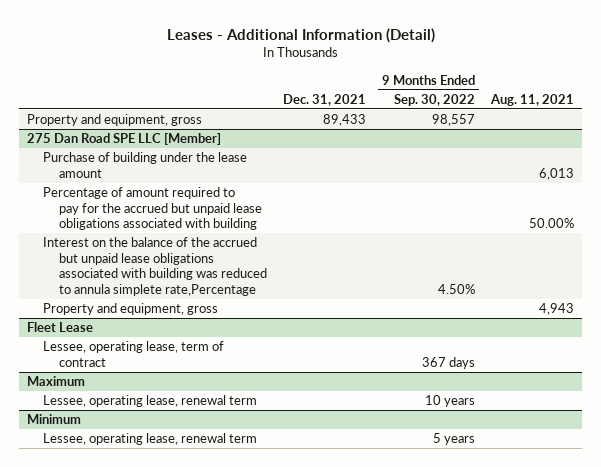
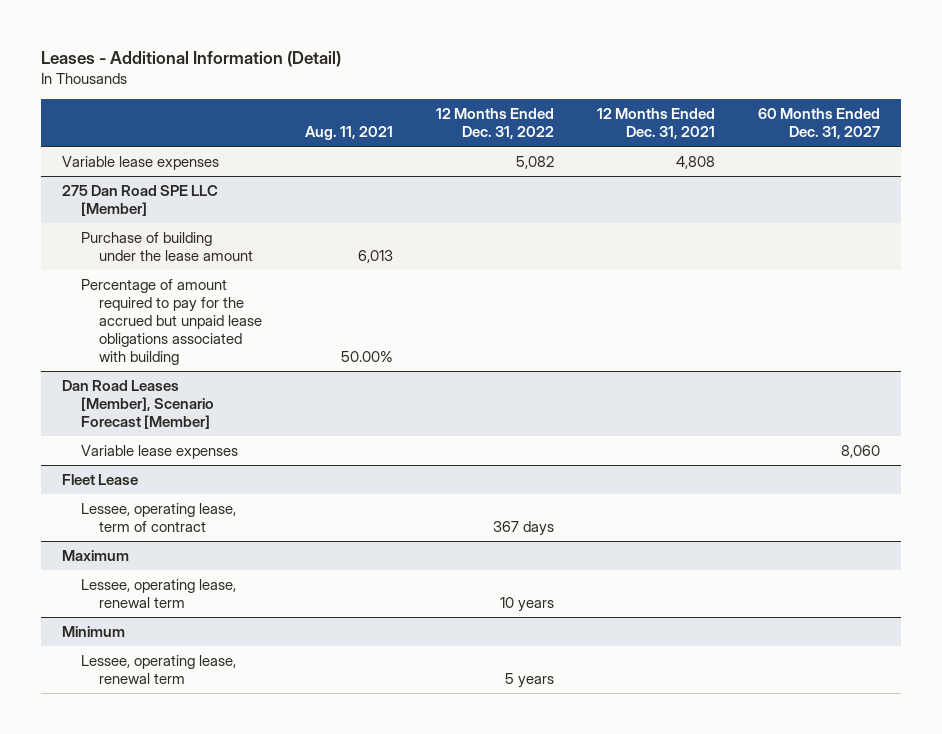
- | Dec. 31, 2021 | 9 Months Ended Sep. 30, 2022 | Aug. 11, 2021
+ | Aug. 11, 2021 | 12 Months Ended Dec. 31, 2022 | 12 Months Ended Dec. 31, 2021 | 60 Months Ended Dec. 31, 2027
- Property and equipment, gross | 89,433 | 98,557 |
+ Variable lease expenses | | 5,082 | 4,808 |
@ 275 Dan Road SPE LLC [Member]
- Interest on the balance of the accrued but unpaid lease obligations associated with building was reduced to annula simplete rate,Percentage | | 4.50% |
- Property and equipment, gross | | | 4,943
+ Dan Road Leases [Member], Scenario Forecast [Member]
+ Variable lease expenses | | | | 8,060

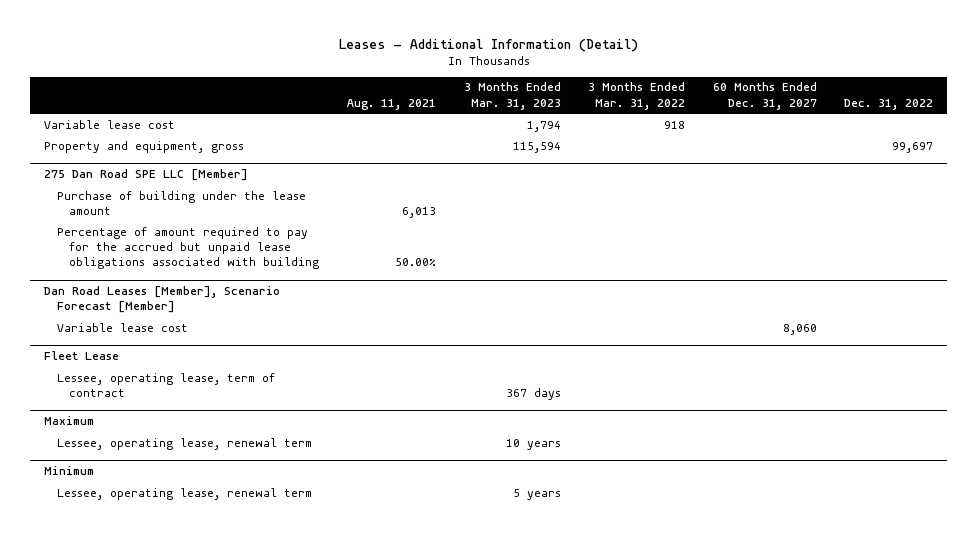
- | Aug. 11, 2021 | 12 Months Ended Dec. 31, 2022 | 12 Months Ended Dec. 31, 2021 | 60 Months Ended Dec. 31, 2027
+ | Aug. 11, 2021 | 3 Months Ended Mar. 31, 2023 | 3 Months Ended Mar. 31, 2022 | 60 Months Ended Dec. 31, 2027 | Dec. 31, 2022
- Variable lease expenses | | 5,082 | 4,808 |
+ Variable lease cost | | 1,794 | 918 | |
+ Property and equipment, gross | | 115,594 | | | 99,697
@ Dan Road Leases [Member], Scenario Forecast [Member]
- Variable lease expenses | | | | 8,060
+ Variable lease cost | | | | 8,060 |

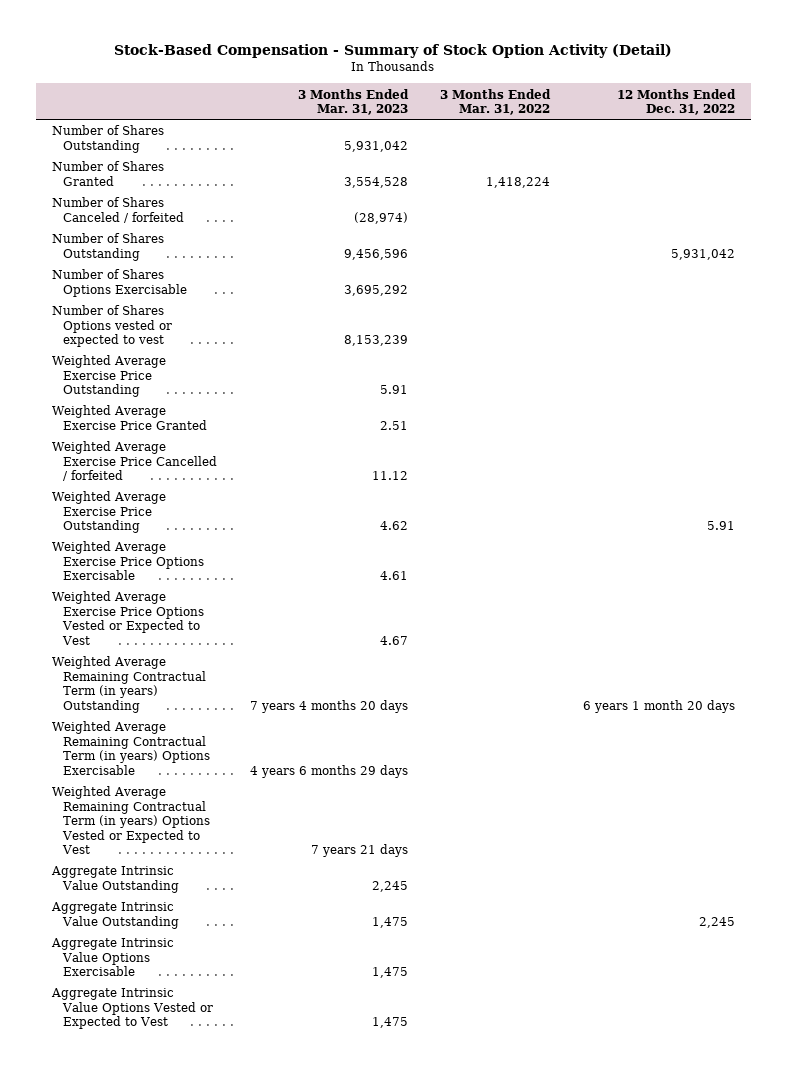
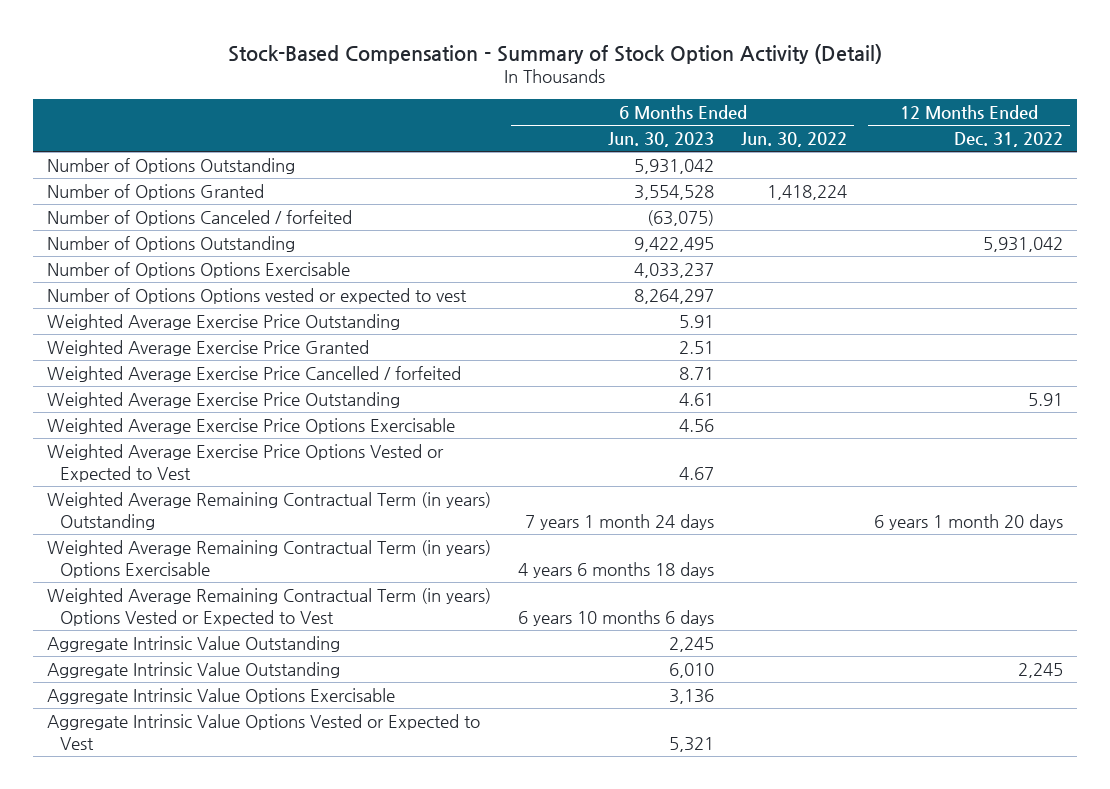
- | 3 Months Ended Mar. 31, 2023 | 3 Months Ended Mar. 31, 2022 | 12 Months Ended Dec. 31, 2022
+ | 6 Months Ended Jun. 30, 2023 | 6 Months Ended Jun. 30, 2022 | 12 Months Ended Dec. 31, 2022
- Number of Shares Outstanding | 5,931,042 | |
- Number of Shares Granted | 3,554,528 | 1,418,224 |
- Number of Shares Canceled / forfeited | (28,974) | |
- Number of Shares Outstanding | 9,456,596 | | 5,931,042
- Number of Shares Options Exercisable | 3,695,292 | |
- Number of Shares Options vested or expected to vest | 8,153,239 | |
+ Number of Options Outstanding | 5,931,042 | |
+ Number of Options Granted | 3,554,528 | 1,418,224 |
+ Number of Options Canceled / forfeited | (63,075) | |
+ Number of Options Outstanding | 9,422,495 | | 5,931,042
+ Number of Options Options Exercisable | 4,033,237 | |
+ Number of Options Options vested or expected to vest | 8,264,297 | |

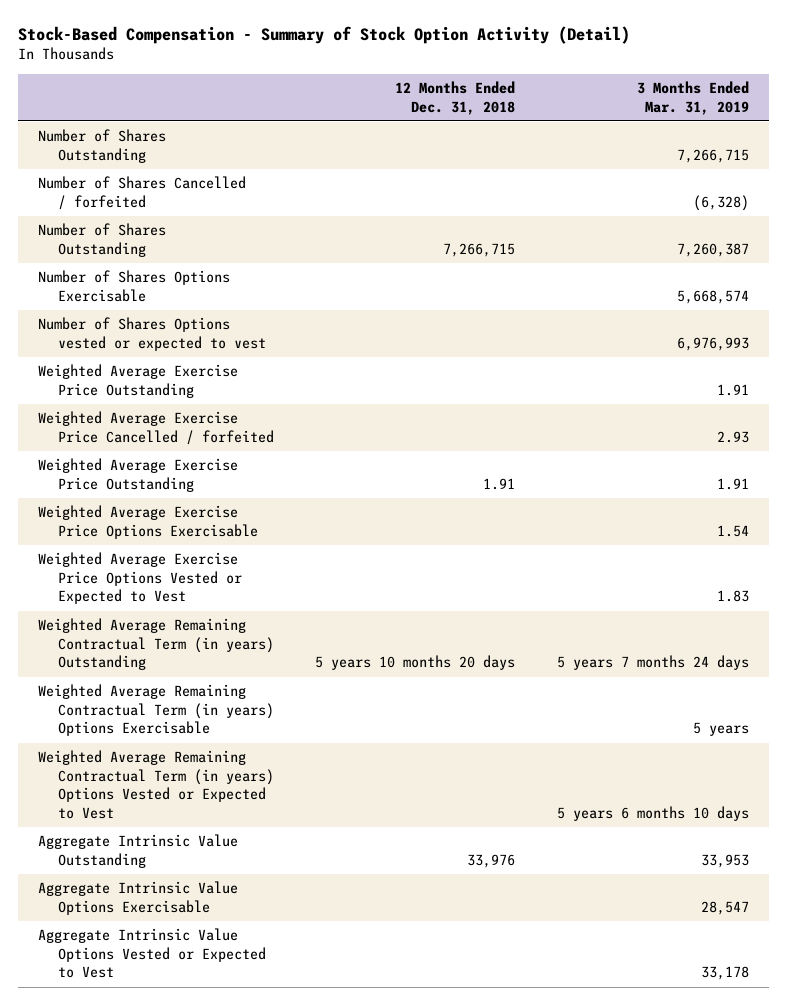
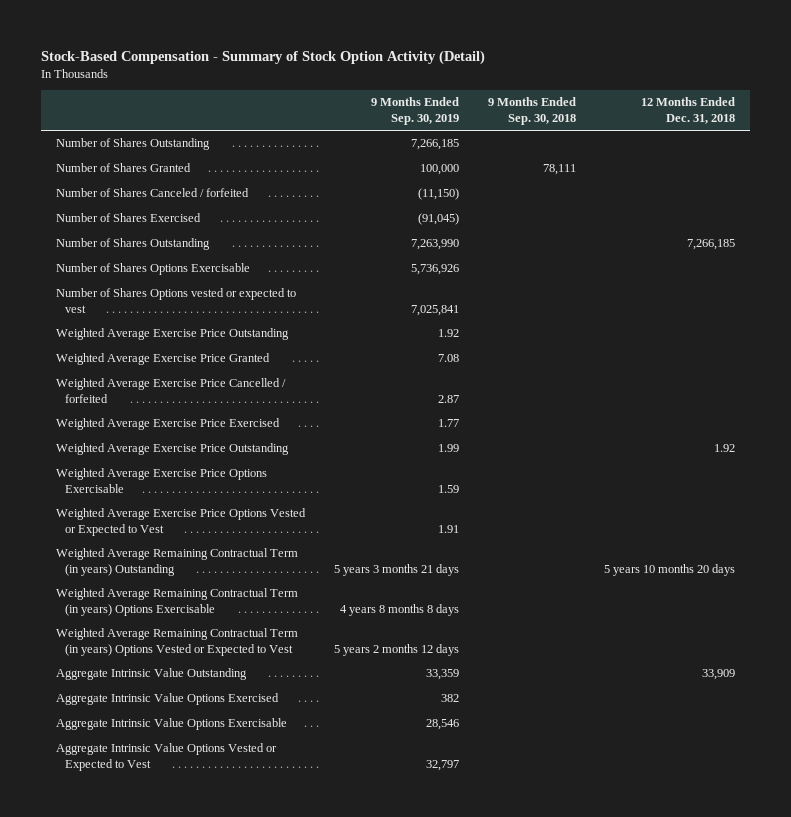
- | 12 Months Ended Dec. 31, 2018 | 3 Months Ended Mar. 31, 2019
+ | 9 Months Ended Sep. 30, 2019 | 9 Months Ended Sep. 30, 2018 | 12 Months Ended Dec. 31, 2018
- Number of Shares Cancelled / forfeited | | (6,328)
- Number of Shares Outstanding | 7,266,715 | 7,260,387
+ Number of Shares Granted | 100,000 | 78,111 |
+ Number of Shares Canceled / forfeited | (11,150) | |
+ Number of Shares Exercised | (91,045) | |
+ Number of Shares Outstanding | 7,263,990 | | 7,266,185
+ Weighted Average Exercise Price Granted | 7.08 | |
- Weighted Average Exercise Price Outstanding | 1.91 | 1.91
+ Weighted Average Exercise Price Exercised | 1.77 | |
+ Weighted Average Exercise Price Outstanding | 1.99 | | 1.92
- Aggregate Intrinsic Value Outstanding | 33,976 | 33,953
+ Aggregate Intrinsic Value Outstanding | 33,359 | | 33,909
+ Aggregate Intrinsic Value Options Exercised | 382 | |

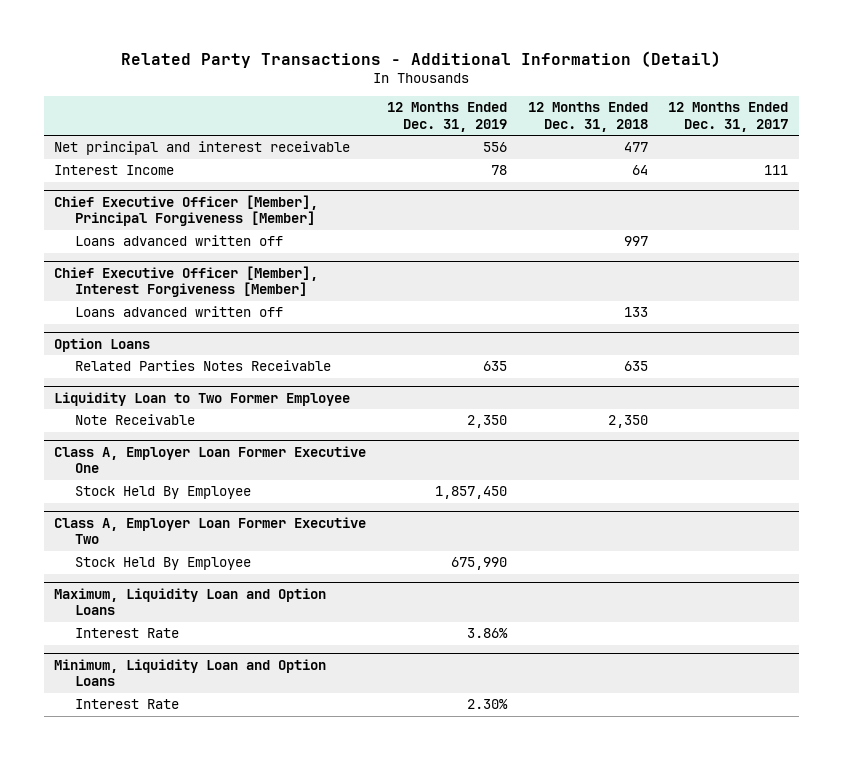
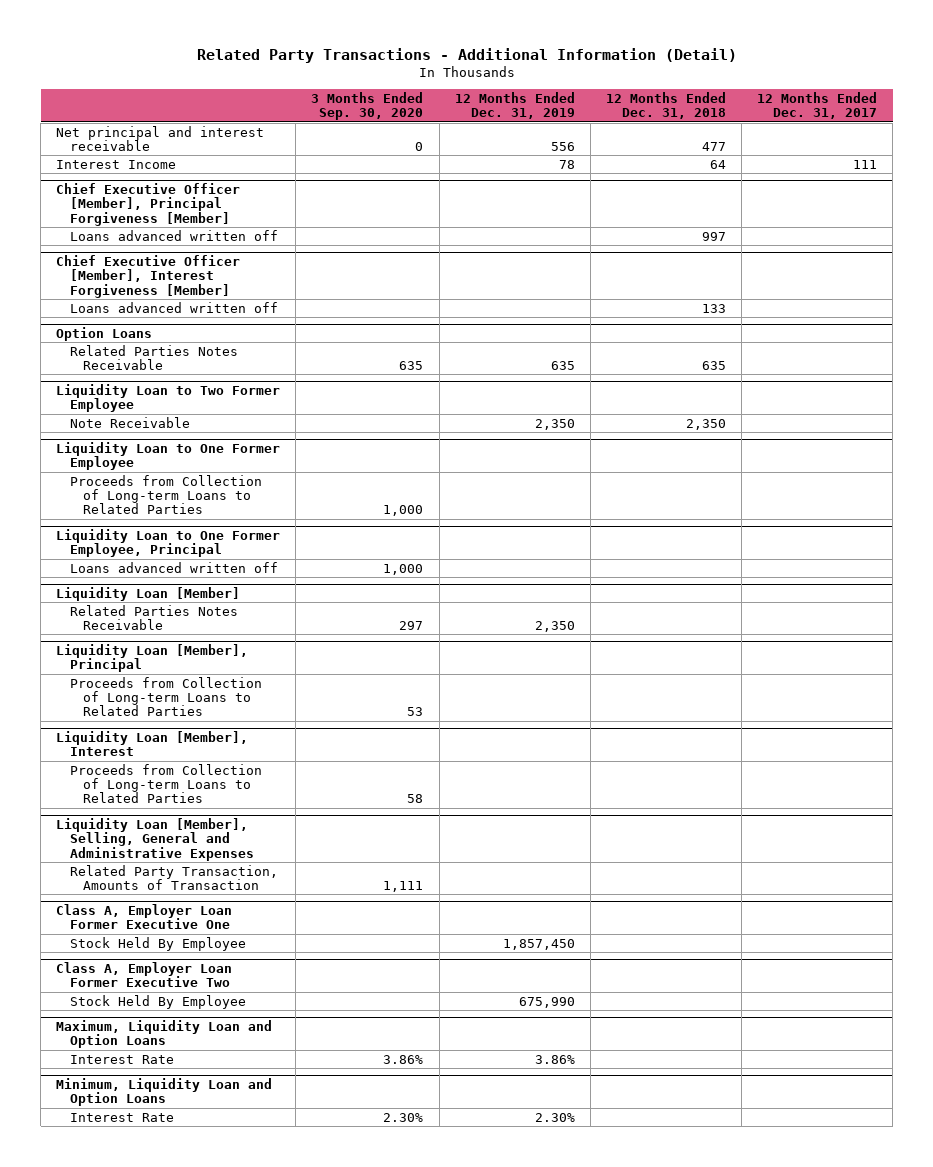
- | 12 Months Ended Dec. 31, 2019 | 12 Months Ended Dec. 31, 2018 | 12 Months Ended Dec. 31, 2017
+ | 3 Months Ended Sep. 30, 2020 | 12 Months Ended Dec. 31, 2019 | 12 Months Ended Dec. 31, 2018 | 12 Months Ended Dec. 31, 2017
+ Liquidity Loan to One Former Employee
+ Proceeds from Collection of Long-term Loans to Related Parties | 1,000 | | |
+ Liquidity Loan to One Former Employee, Principal
+ Loans advanced written off | 1,000 | | |
+ Liquidity Loan [Member]
+ Related Parties Notes Receivable | 297 | 2,350 | |
+ Liquidity Loan [Member], Principal
+ Proceeds from Collection of Long-term Loans to Related Parties | 53 | | |
+ Liquidity Loan [Member], Interest
+ Proceeds from Collection of Long-term Loans to Related Parties | 58 | | |
+ Liquidity Loan [Member], Selling, General and Administrative Expenses
+ Related Party Transaction, Amounts of Transaction | 1,111 | | |

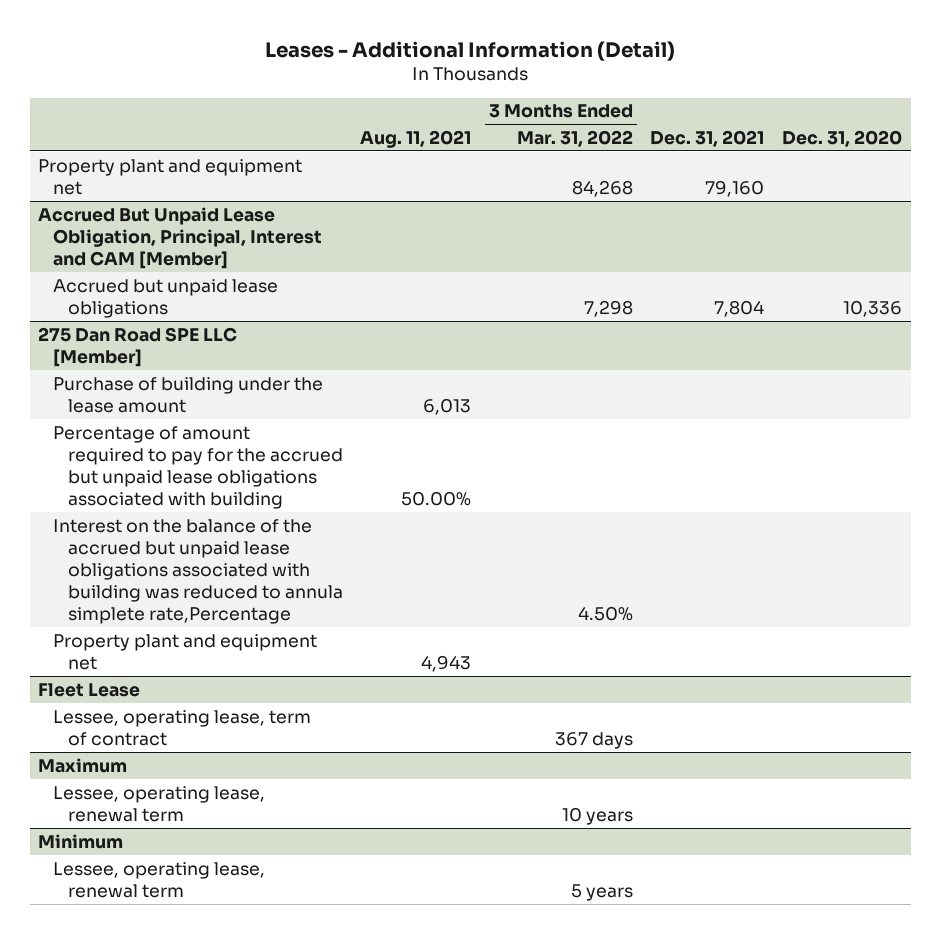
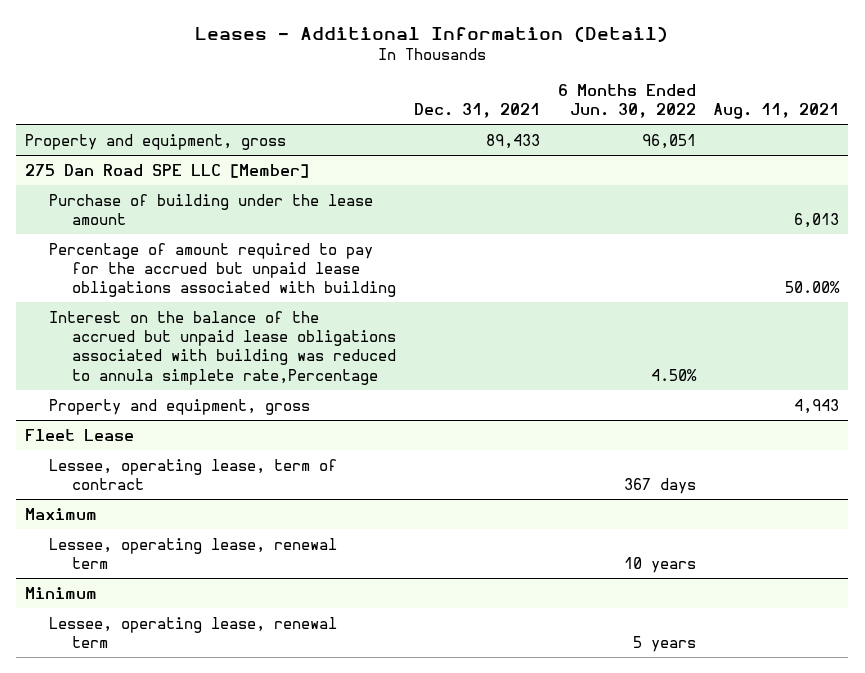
- | Aug. 11, 2021 | 3 Months Ended Mar. 31, 2022 | Dec. 31, 2021 | Dec. 31, 2020
+ | Dec. 31, 2021 | 6 Months Ended Jun. 30, 2022 | Aug. 11, 2021
- Property plant and equipment net | | 84,268 | 79,160 |
- Accrued But Unpaid Lease Obligation, Principal, Interest and CAM [Member]
- Accrued but unpaid lease obligations | | 7,298 | 7,804 | 10,336
+ Property and equipment, gross | 89,433 | 96,051 |
@ 275 Dan Road SPE LLC [Member]
- Property plant and equipment net | 4,943 | | |
+ Property and equipment, gross | | | 4,943

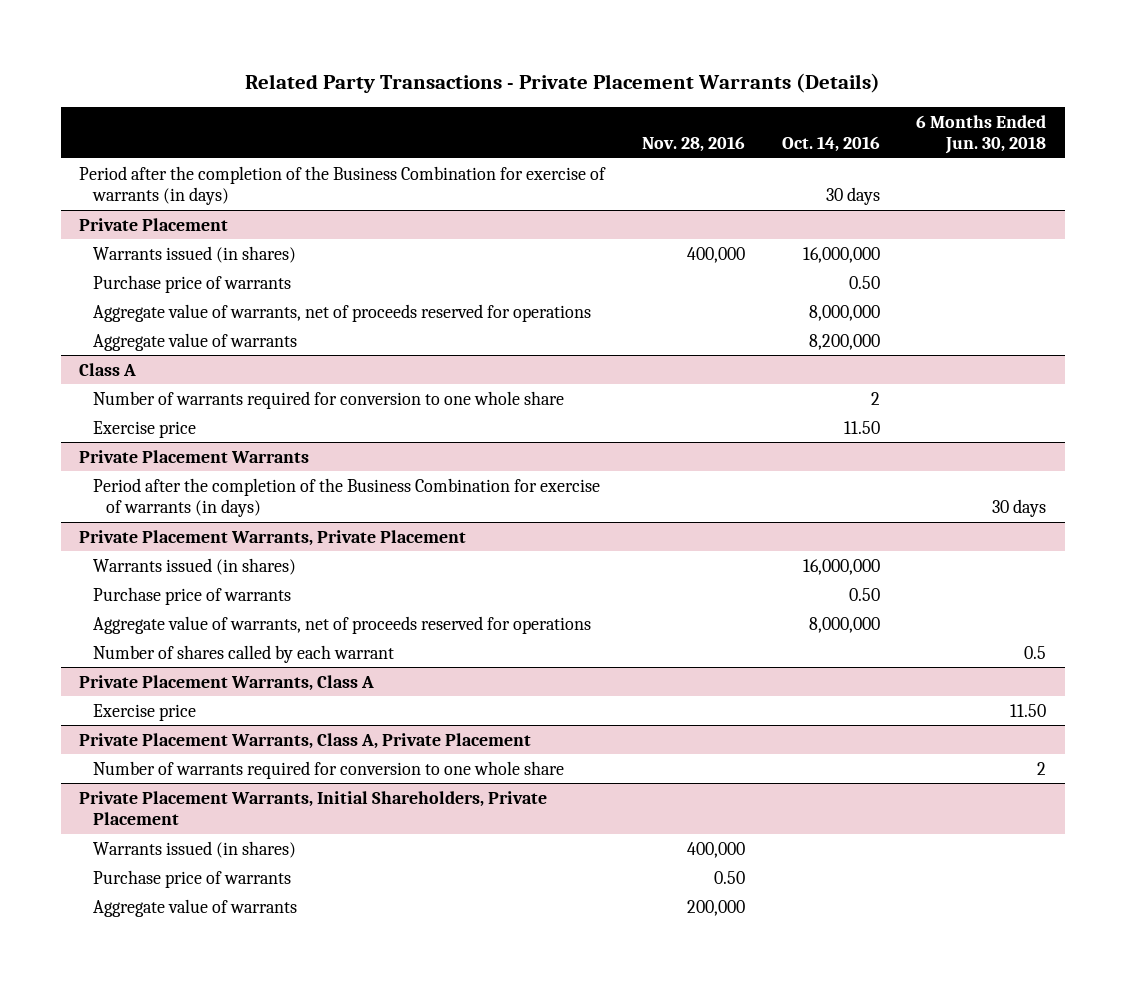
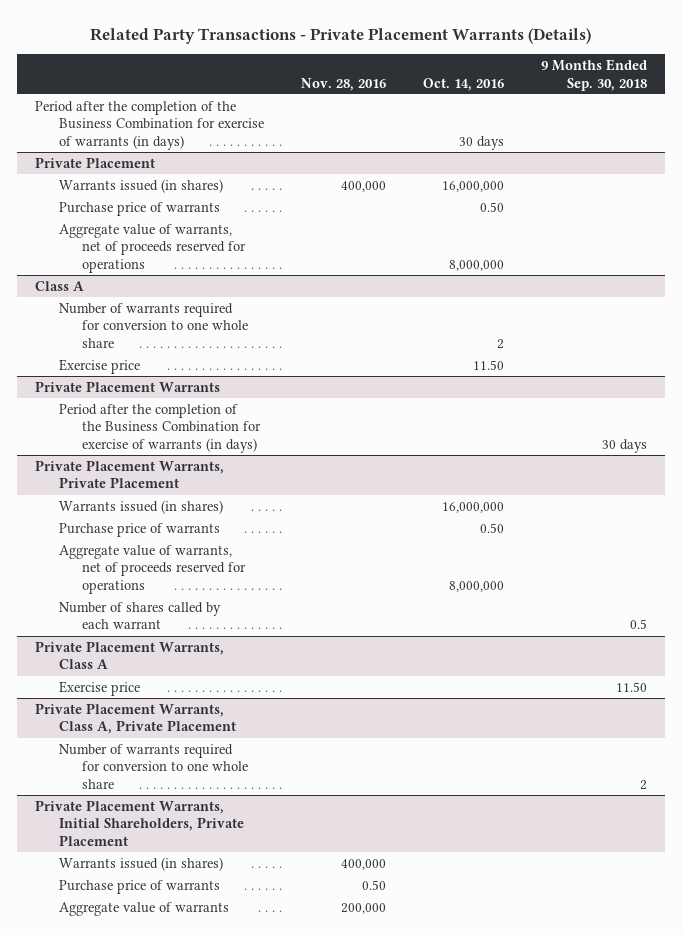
- | Nov. 28, 2016 | Oct. 14, 2016 | 6 Months Ended Jun. 30, 2018
+ | Nov. 28, 2016 | Oct. 14, 2016 | 9 Months Ended Sep. 30, 2018
@ Private Placement
- Aggregate value of warrants | | 8,200,000 |

